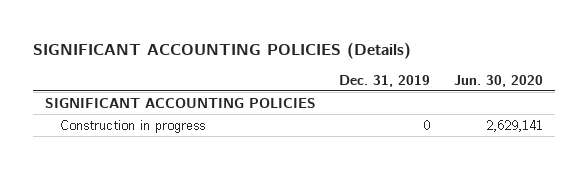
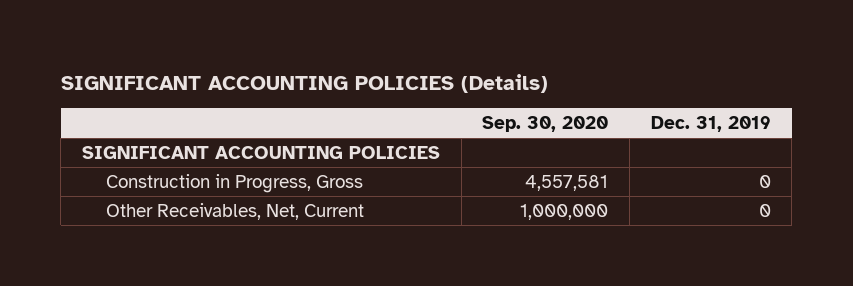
- | Dec. 31, 2019 | Jun. 30, 2020
+ | Sep. 30, 2020 | Dec. 31, 2019
- Construction in progress | 0 | 2,629,141
+ Construction in Progress, Gross | 4,557,581 | 0
+ Other Receivables, Net, Current | 1,000,000 | 0

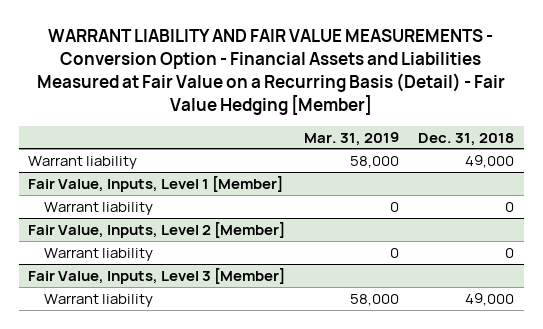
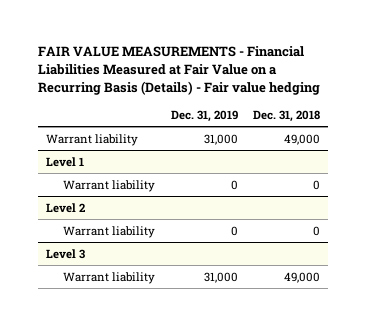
- WARRANT LIABILITY AND FAIR VALUE MEASUREMENTS - Conversion Option - Financial Assets and Liabilities Measured at Fair Value on a Recurring Basis (Detail) - Fair Value Hedging [Member]
+ FAIR VALUE MEASUREMENTS - Financial Liabilities Measured at Fair Value on a Recurring Basis (Details) - Fair value hedging
- | Mar. 31, 2019 | Dec. 31, 2018
+ | Dec. 31, 2019 | Dec. 31, 2018
- Fair Value, Inputs, Level 1 [Member]
+ Level 1
- Fair Value, Inputs, Level 2 [Member]
+ Level 2
- Fair Value, Inputs, Level 3 [Member]
+ Level 3

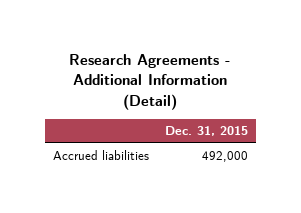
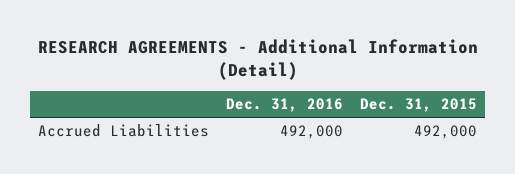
- Research Agreements - Additional Information (Detail)
+ RESEARCH AGREEMENTS - Additional Information (Detail)
- | Dec. 31, 2015
+ | Dec. 31, 2016 | Dec. 31, 2015
- Accrued liabilities | 492,000
+ Accrued Liabilities | 492,000 | 492,000

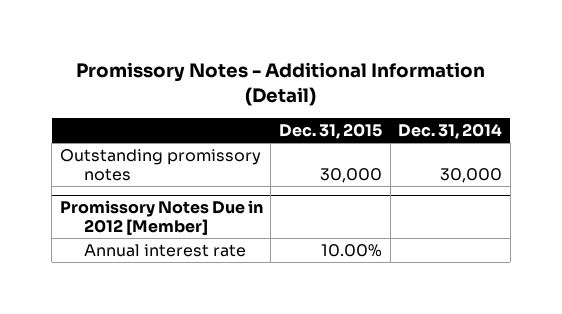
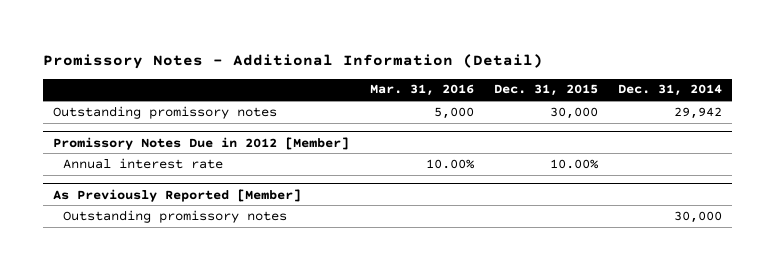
- | Dec. 31, 2015 | Dec. 31, 2014
+ | Mar. 31, 2016 | Dec. 31, 2015 | Dec. 31, 2014
- Outstanding promissory notes | 30,000 | 30,000
+ Outstanding promissory notes | 5,000 | 30,000 | 29,942
+ As Previously Reported [Member]
+ Outstanding promissory notes | | | 30,000

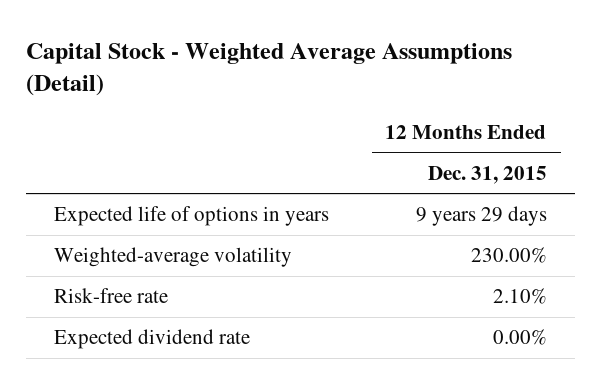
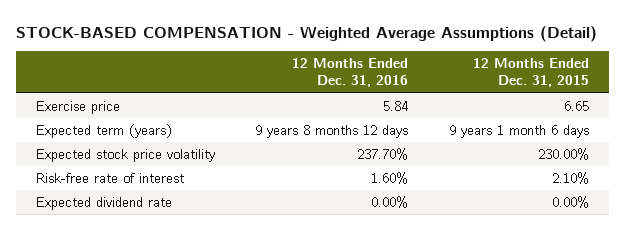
- Capital Stock - Weighted Average Assumptions (Detail)
+ STOCK-BASED COMPENSATION - Weighted Average Assumptions (Detail)
- | 12 Months Ended Dec. 31, 2015
+ | 12 Months Ended Dec. 31, 2016 | 12 Months Ended Dec. 31, 2015
- Expected life of options in years | 9 years 29 days
- Weighted-average volatility | 230.00%
- Risk-free rate | 2.10%
+ Exercise price | 5.84 | 6.65
+ Expected term (years) | 9 years 8 months 12 days | 9 years 1 month 6 days
+ Expected stock price volatility | 237.70% | 230.00%
+ Risk-free rate of interest | 1.60% | 2.10%

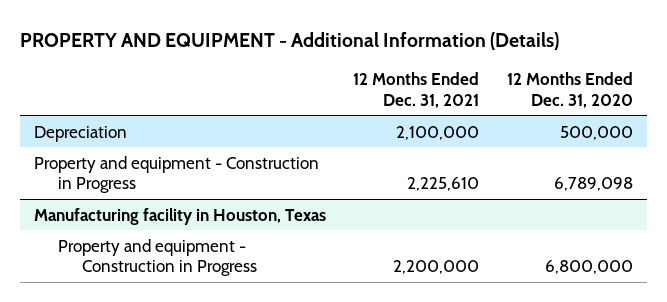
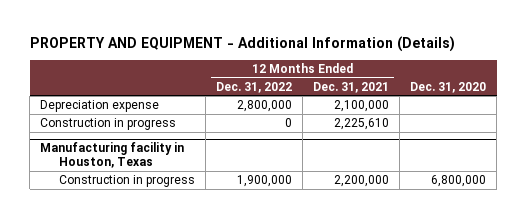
- | 12 Months Ended Dec. 31, 2021 | 12 Months Ended Dec. 31, 2020
+ | 12 Months Ended Dec. 31, 2022 | 12 Months Ended Dec. 31, 2021 | Dec. 31, 2020
- Depreciation | 2,100,000 | 500,000
- Property and equipment - Construction in Progress | 2,225,610 | 6,789,098
+ Depreciation expense | 2,800,000 | 2,100,000 |
+ Construction in progress | 0 | 2,225,610 |
@ Manufacturing facility in Houston, Texas
- Property and equipment - Construction in Progress | 2,200,000 | 6,800,000
+ Construction in progress | 1,900,000 | 2,200,000 | 6,800,000

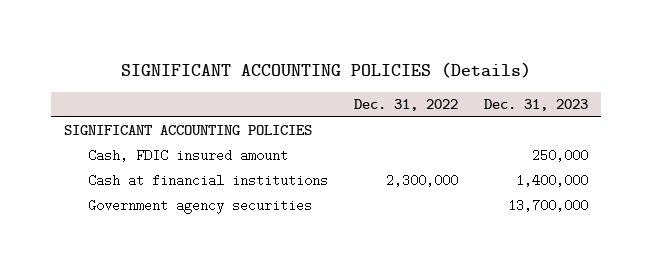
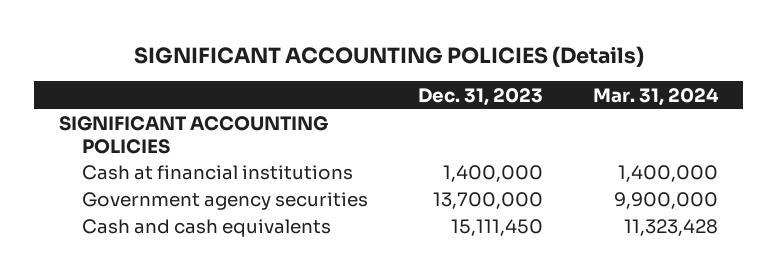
- | Dec. 31, 2022 | Dec. 31, 2023
+ | Dec. 31, 2023 | Mar. 31, 2024
- Cash, FDIC insured amount | | 250,000
+ Cash and cash equivalents | 15,111,450 | 11,323,428

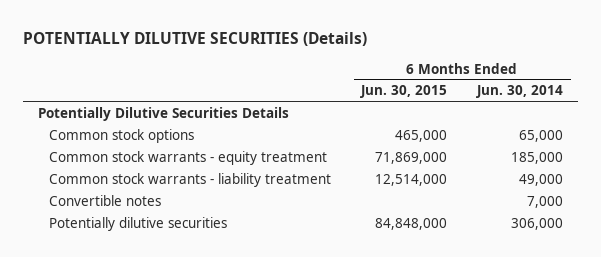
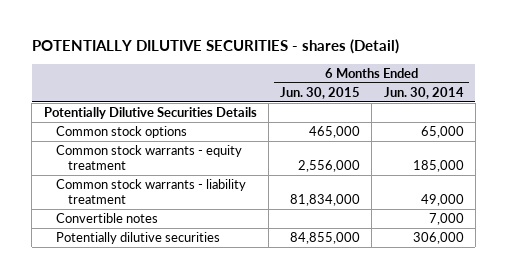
- POTENTIALLY DILUTIVE SECURITIES (Details)
+ POTENTIALLY DILUTIVE SECURITIES - shares (Detail)
- Common stock warrants - equity treatment | 71,869,000 | 185,000
- Common stock warrants - liability treatment | 12,514,000 | 49,000
+ Common stock warrants - equity treatment | 2,556,000 | 185,000
+ Common stock warrants - liability treatment | 81,834,000 | 49,000
- Potentially dilutive securities | 84,848,000 | 306,000
+ Potentially dilutive securities | 84,855,000 | 306,000

